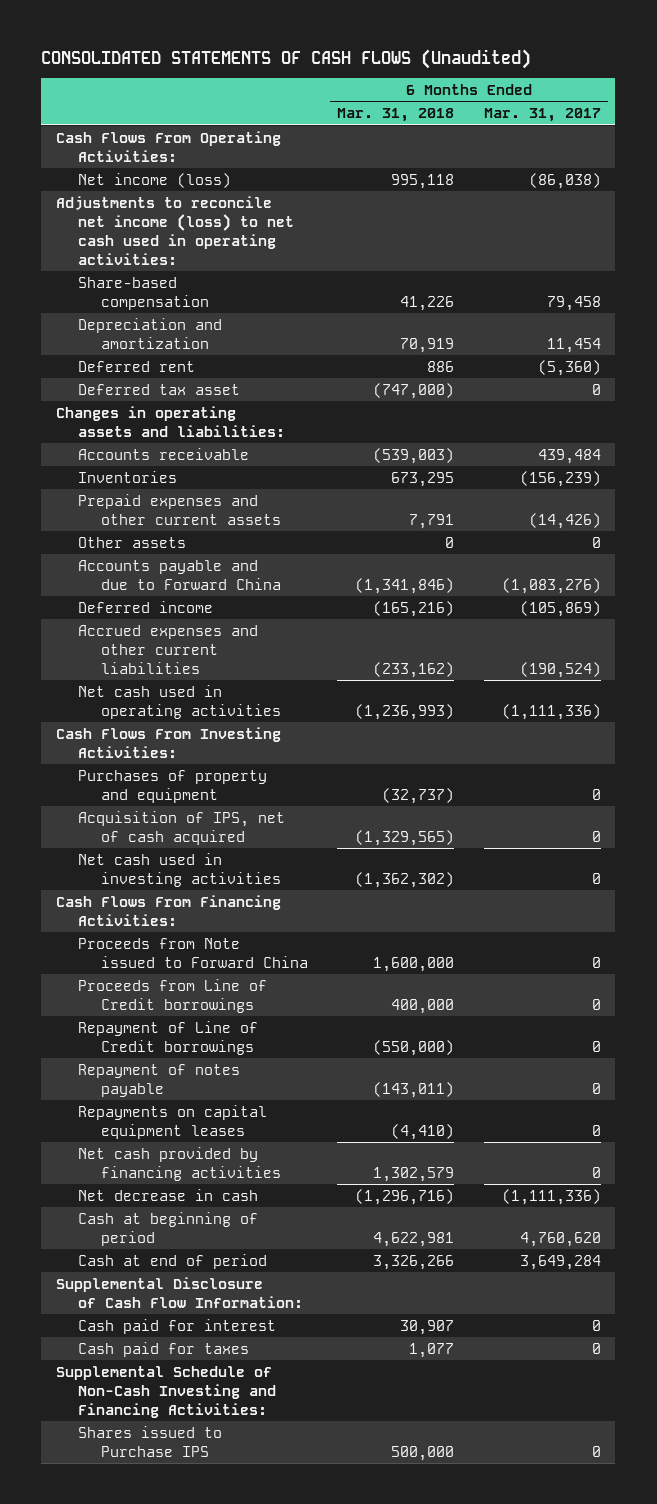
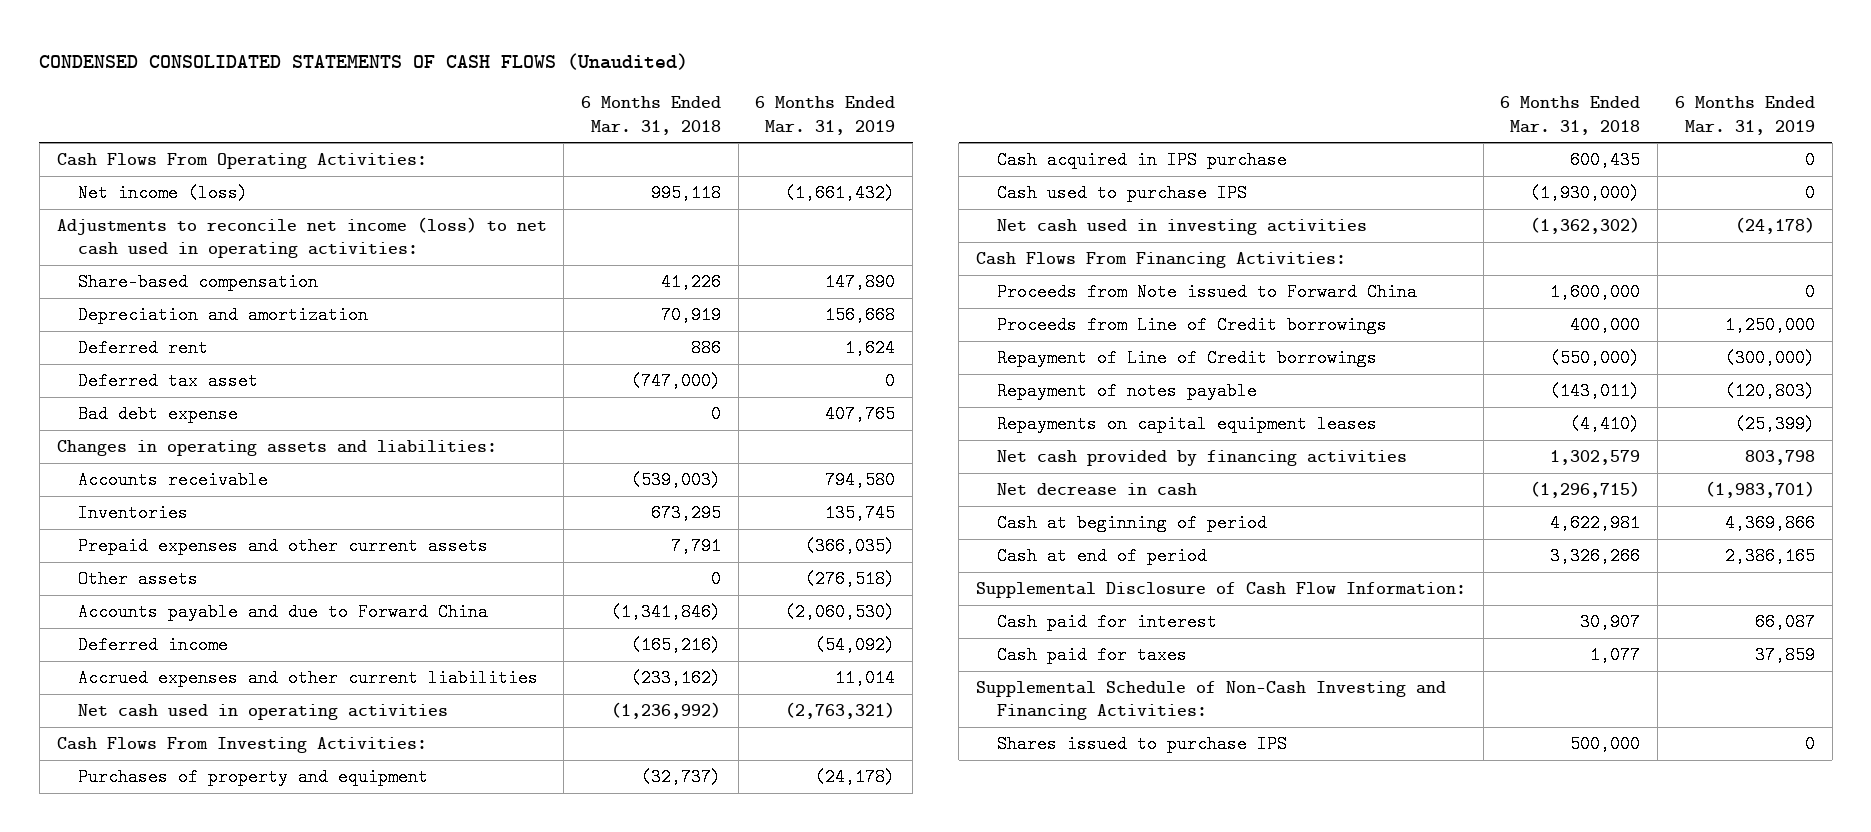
- CONSOLIDATED STATEMENTS OF CASH FLOWS (Unaudited)
+ CONDENSED CONSOLIDATED STATEMENTS OF CASH FLOWS (Unaudited)
- | 6 Months Ended Mar. 31, 2018 | 6 Months Ended Mar. 31, 2017
+ | 6 Months Ended Mar. 31, 2018 | 6 Months Ended Mar. 31, 2019
+ Bad debt expense | 0 | 407,765
- Net cash used in operating activities | (1,236,993) | (1,111,336)
+ Net cash used in operating activities | (1,236,992) | (2,763,321)
- Acquisition of IPS, net of cash acquired | (1,329,565) | 0
+ Cash acquired in IPS purchase | 600,435 | 0
+ Cash used to purchase IPS | (1,930,000) | 0
- Net decrease in cash | (1,296,716) | (1,111,336)
+ Net decrease in cash | (1,296,715) | (1,983,701)
- Shares issued to Purchase IPS | 500,000 | 0
+ Shares issued to purchase IPS | 500,000 | 0

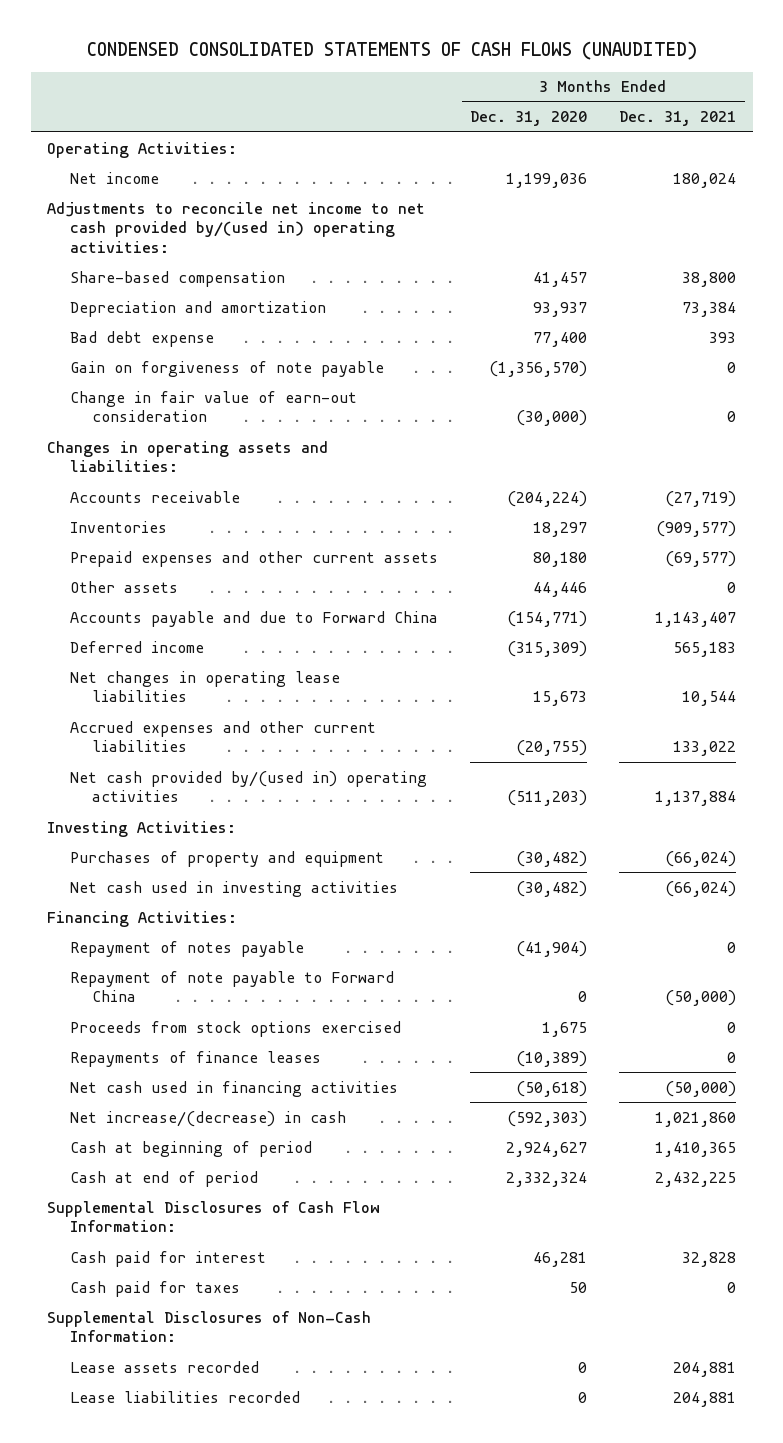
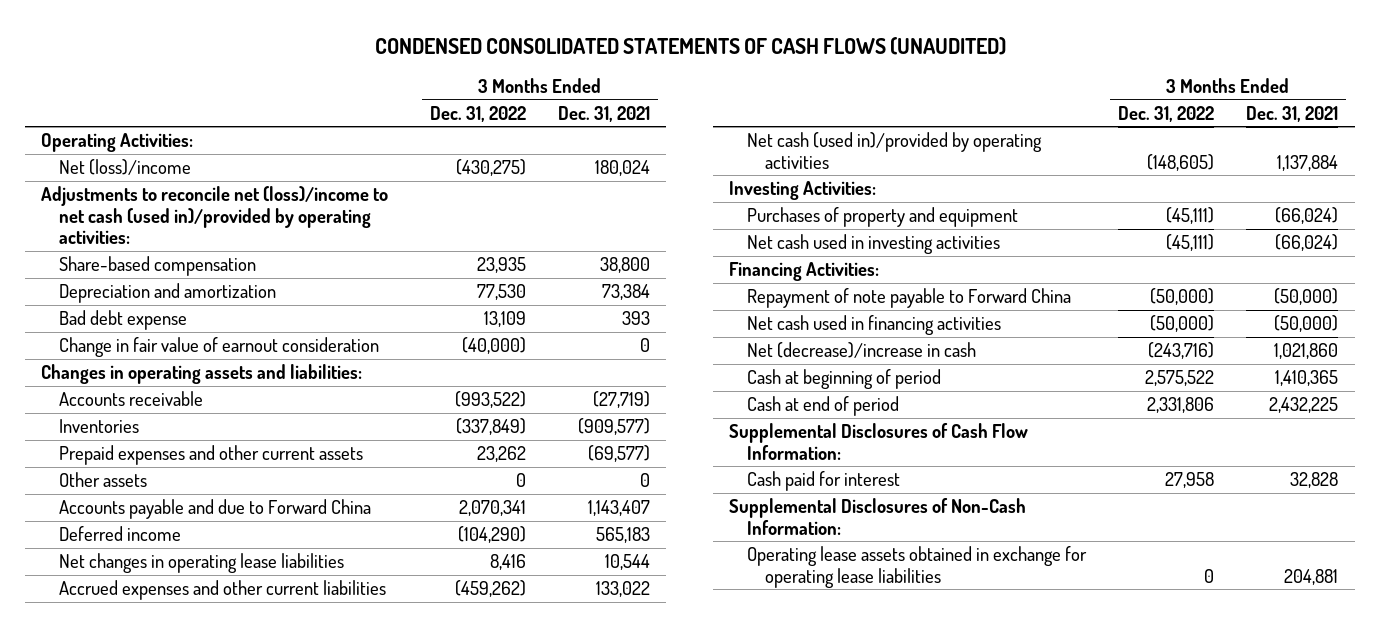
- | 3 Months Ended Dec. 31, 2020 | 3 Months Ended Dec. 31, 2021
+ | 3 Months Ended Dec. 31, 2022 | 3 Months Ended Dec. 31, 2021
- Net income | 1,199,036 | 180,024
- Adjustments to reconcile net income to net cash provided by/(used in) operating activities:
+ Net (loss)/income | (430,275) | 180,024
+ Adjustments to reconcile net (loss)/income to net cash (used in)/provided by operating activities:
- Gain on forgiveness of note payable | (1,356,570) | 0
- Change in fair value of earn-out consideration | (30,000) | 0
+ Change in fair value of earnout consideration | (40,000) | 0
- Net cash provided by/(used in) operating activities | (511,203) | 1,137,884
+ Net cash (used in)/provided by operating activities | (148,605) | 1,137,884
- Repayment of notes payable | (41,904) | 0
- Proceeds from stock options exercised | 1,675 | 0
- Repayments of finance leases | (10,389) | 0
- Net increase/(decrease) in cash | (592,303) | 1,021,860
+ Net (decrease)/increase in cash | (243,716) | 1,021,860
- Cash paid for taxes | 50 | 0
- Lease assets recorded | 0 | 204,881
- Lease liabilities recorded | 0 | 204,881
+ Operating lease assets obtained in exchange for operating lease liabilities | 0 | 204,881

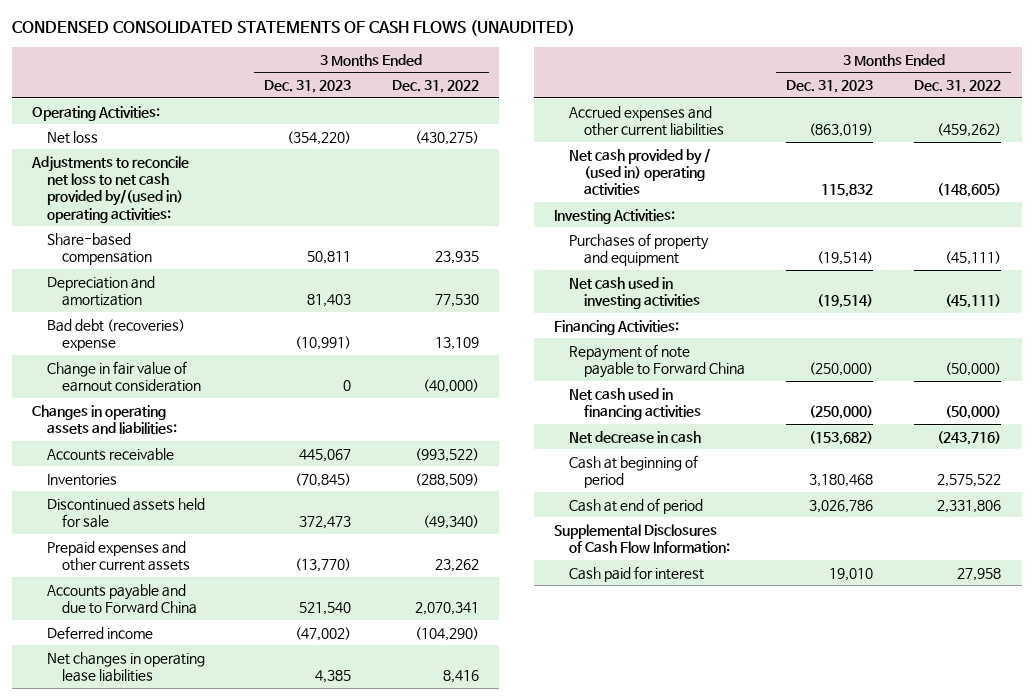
- | 3 Months Ended Dec. 31, 2022 | 3 Months Ended Dec. 31, 2021
+ | 3 Months Ended Dec. 31, 2023 | 3 Months Ended Dec. 31, 2022
- Net (loss)/income | (430,275) | 180,024
- Adjustments to reconcile net (loss)/income to net cash (used in)/provided by operating activities:
+ Net loss | (354,220) | (430,275)
+ Adjustments to reconcile net loss to net cash provided by/(used in) operating activities:
- Bad debt expense | 13,109 | 393
+ Bad debt (recoveries) expense | (10,991) | 13,109
- Inventories | (337,849) | (909,577)
+ Inventories | (70,845) | (288,509)
+ Discontinued assets held for sale | 372,473 | (49,340)
- Other assets | 0 | 0
- Net cash (used in)/provided by operating activities | (148,605) | 1,137,884
+ Net cash provided by / (used in) operating activities | 115,832 | (148,605)
- Net (decrease)/increase in cash | (243,716) | 1,021,860
+ Net decrease in cash | (153,682) | (243,716)
- Supplemental Disclosures of Non-Cash Information:
- Operating lease assets obtained in exchange for operating lease liabilities | 0 | 204,881

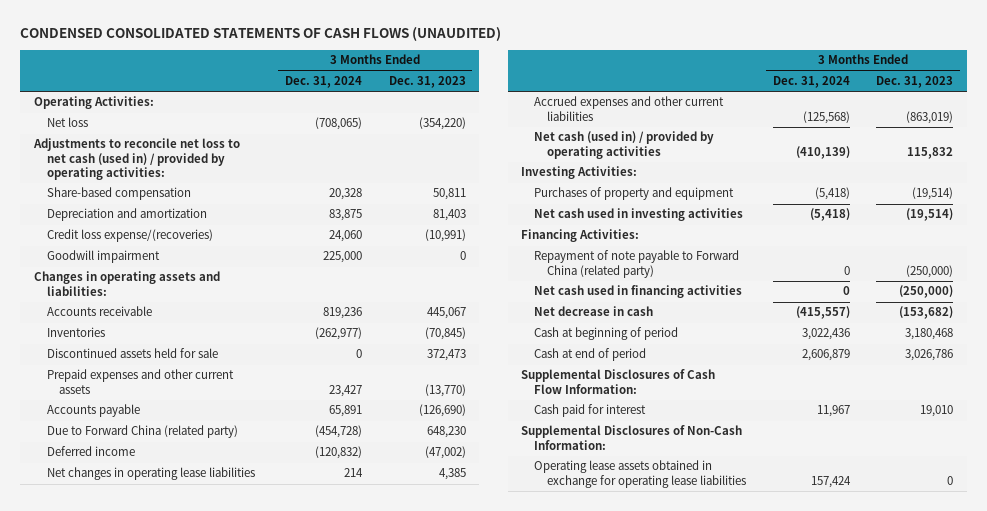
- | 3 Months Ended Dec. 31, 2023 | 3 Months Ended Dec. 31, 2022
+ | 3 Months Ended Dec. 31, 2024 | 3 Months Ended Dec. 31, 2023
- Adjustments to reconcile net loss to net cash provided by/(used in) operating activities:
+ Adjustments to reconcile net loss to net cash (used in) / provided by operating activities:
- Bad debt (recoveries) expense | (10,991) | 13,109
- Change in fair value of earnout consideration | 0 | (40,000)
+ Credit loss expense/(recoveries) | 24,060 | (10,991)
+ Goodwill impairment | 225,000 | 0
- Accounts payable and due to Forward China | 521,540 | 2,070,341
+ Accounts payable | 65,891 | (126,690)
+ Due to Forward China (related party) | (454,728) | 648,230
- Net cash provided by / (used in) operating activities | 115,832 | (148,605)
+ Net cash (used in) / provided by operating activities | (410,139) | 115,832
- Repayment of note payable to Forward China | (250,000) | (50,000)
+ Repayment of note payable to Forward China (related party) | 0 | (250,000)
+ Supplemental Disclosures of Non-Cash Information:
+ Operating lease assets obtained in exchange for operating lease liabilities | 157,424 | 0

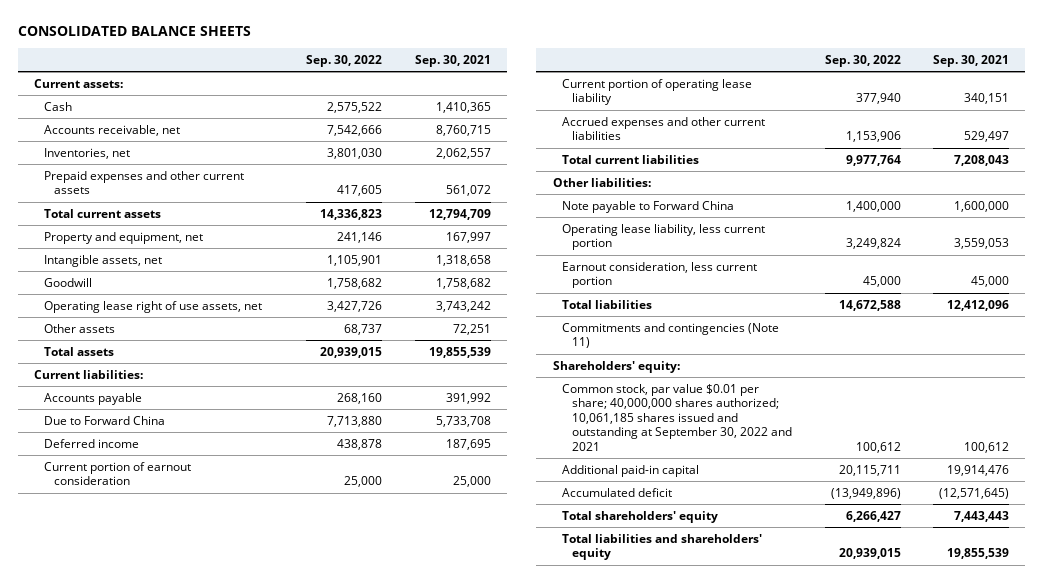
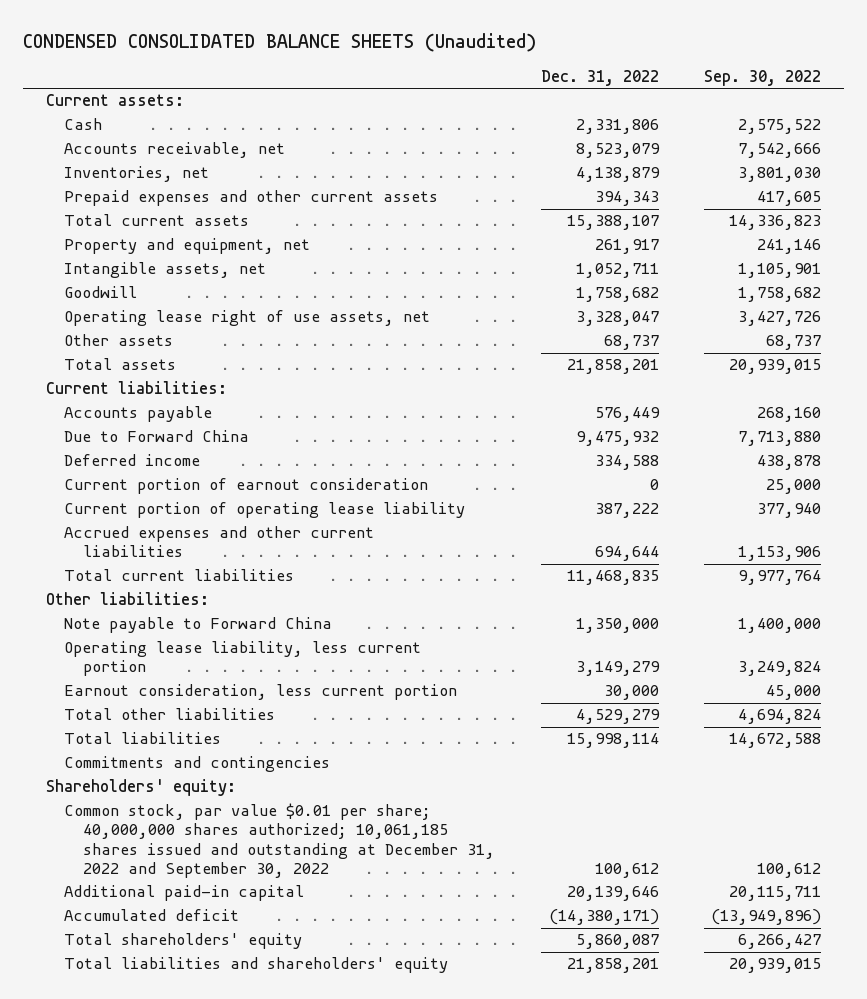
- CONSOLIDATED BALANCE SHEETS
+ CONDENSED CONSOLIDATED BALANCE SHEETS (Unaudited)
- | Sep. 30, 2022 | Sep. 30, 2021
+ | Dec. 31, 2022 | Sep. 30, 2022
+ Total other liabilities | 4,529,279 | 4,694,824
- Commitments and contingencies (Note 11)
+ Commitments and contingencies
- Common stock, par value $0.01 per share; 40,000,000 shares authorized; 10,061,185 shares issued and outstanding at September 30, 2022 and 2021 | 100,612 | 100,612
+ Common stock, par value $0.01 per share; 40,000,000 shares authorized; 10,061,185 shares issued and outstanding at December 31, 2022 and September 30, 2022 | 100,612 | 100,612

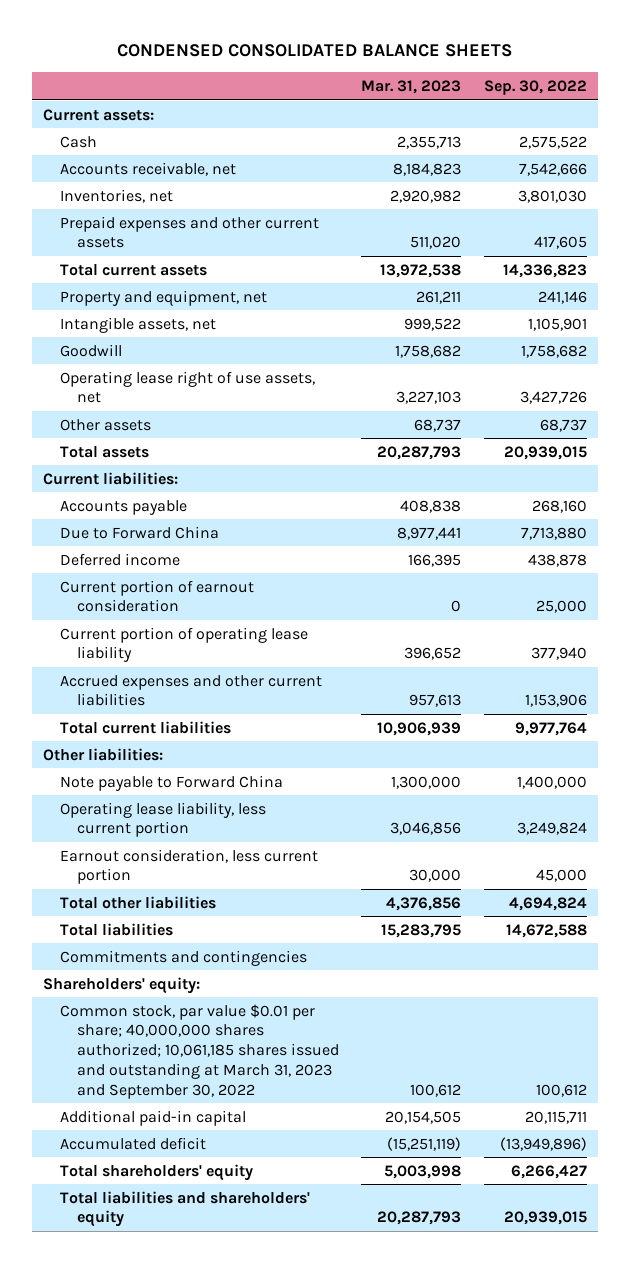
- CONDENSED CONSOLIDATED BALANCE SHEETS (Unaudited)
+ CONDENSED CONSOLIDATED BALANCE SHEETS
- | Dec. 31, 2022 | Sep. 30, 2022
+ | Mar. 31, 2023 | Sep. 30, 2022
- Common stock, par value $0.01 per share; 40,000,000 shares authorized; 10,061,185 shares issued and outstanding at December 31, 2022 and September 30, 2022 | 100,612 | 100,612
+ Common stock, par value $0.01 per share; 40,000,000 shares authorized; 10,061,185 shares issued and outstanding at March 31, 2023 and September 30, 2022 | 100,612 | 100,612

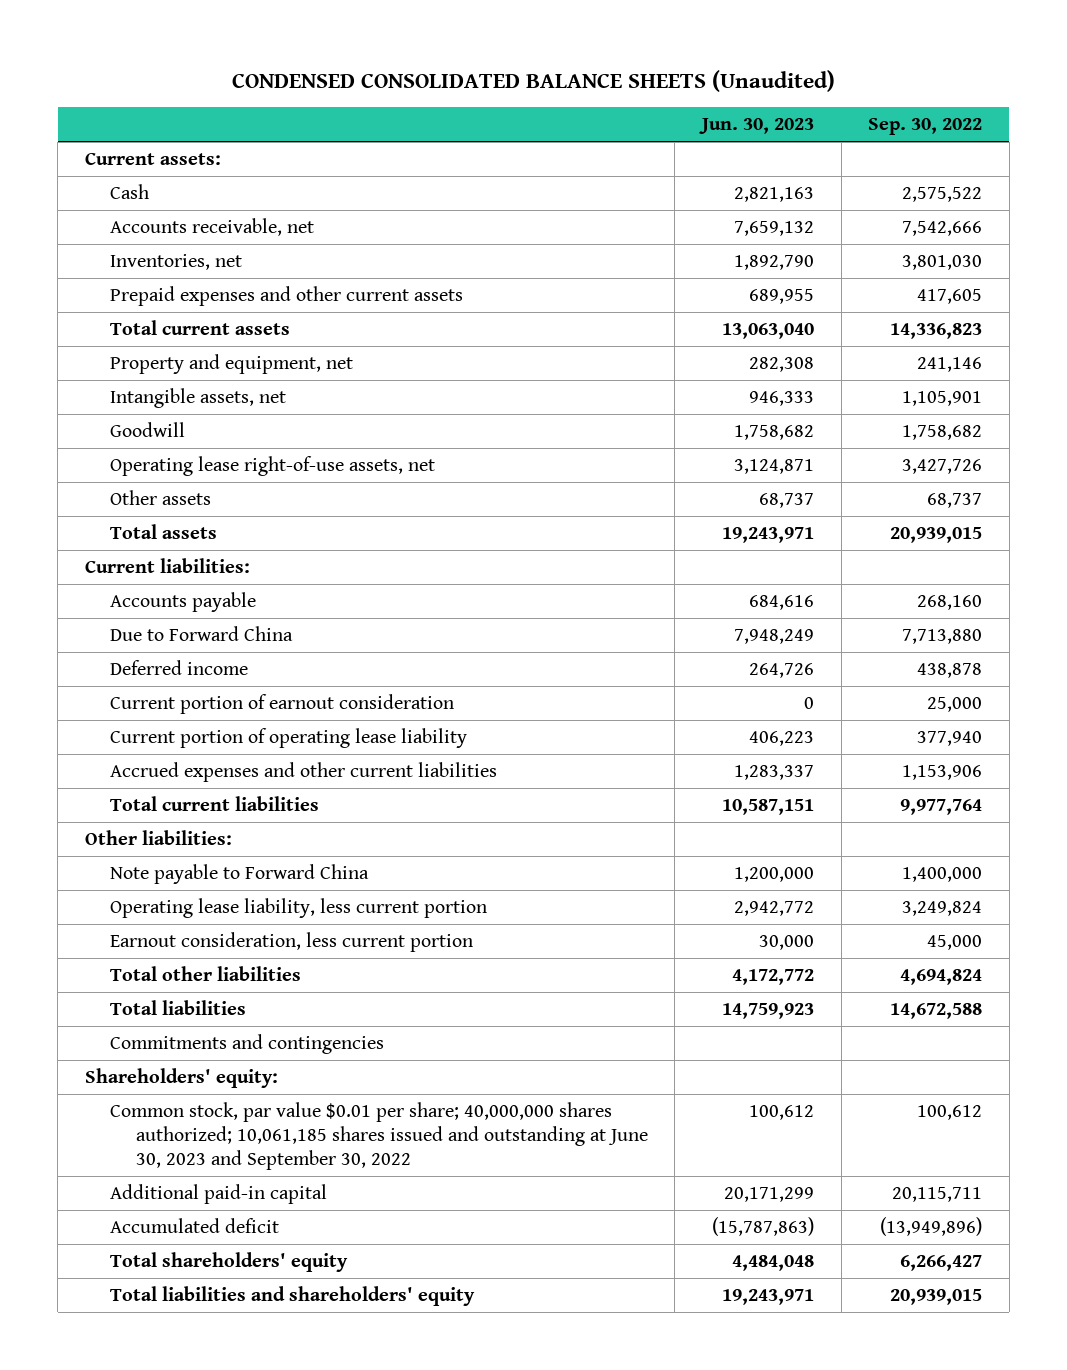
- CONDENSED CONSOLIDATED BALANCE SHEETS
+ CONDENSED CONSOLIDATED BALANCE SHEETS (Unaudited)
- | Mar. 31, 2023 | Sep. 30, 2022
+ | Jun. 30, 2023 | Sep. 30, 2022
- Operating lease right of use assets, net | 3,227,103 | 3,427,726
+ Operating lease right-of-use assets, net | 3,124,871 | 3,427,726
- Common stock, par value $0.01 per share; 40,000,000 shares authorized; 10,061,185 shares issued and outstanding at March 31, 2023 and September 30, 2022 | 100,612 | 100,612
+ Common stock, par value $0.01 per share; 40,000,000 shares authorized; 10,061,185 shares issued and outstanding at June 30, 2023 and September 30, 2022 | 100,612 | 100,612

